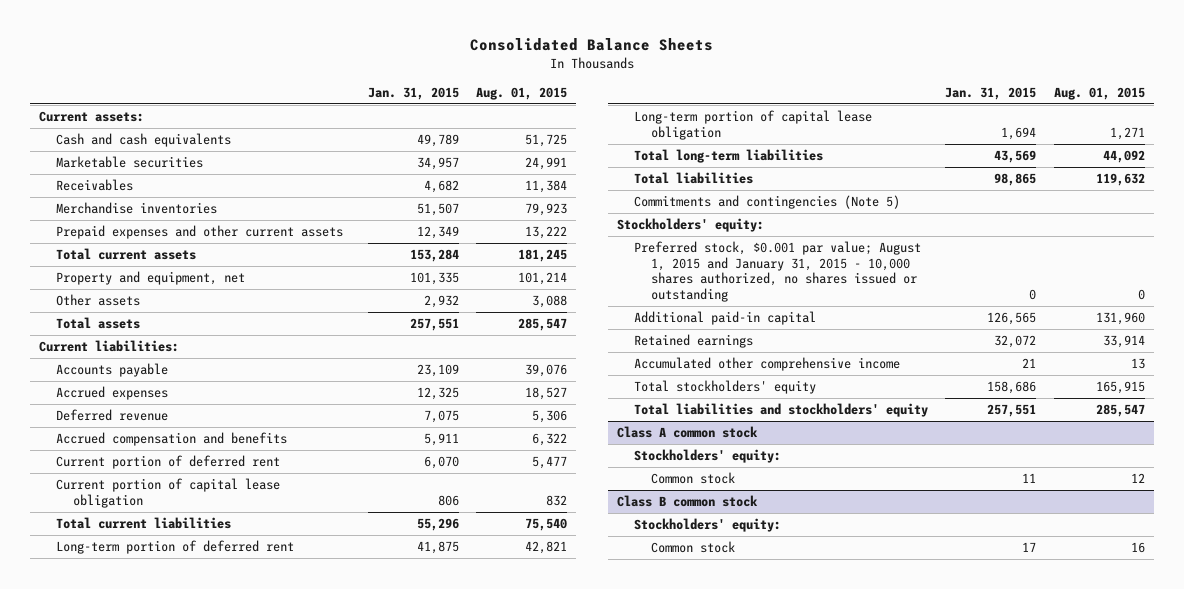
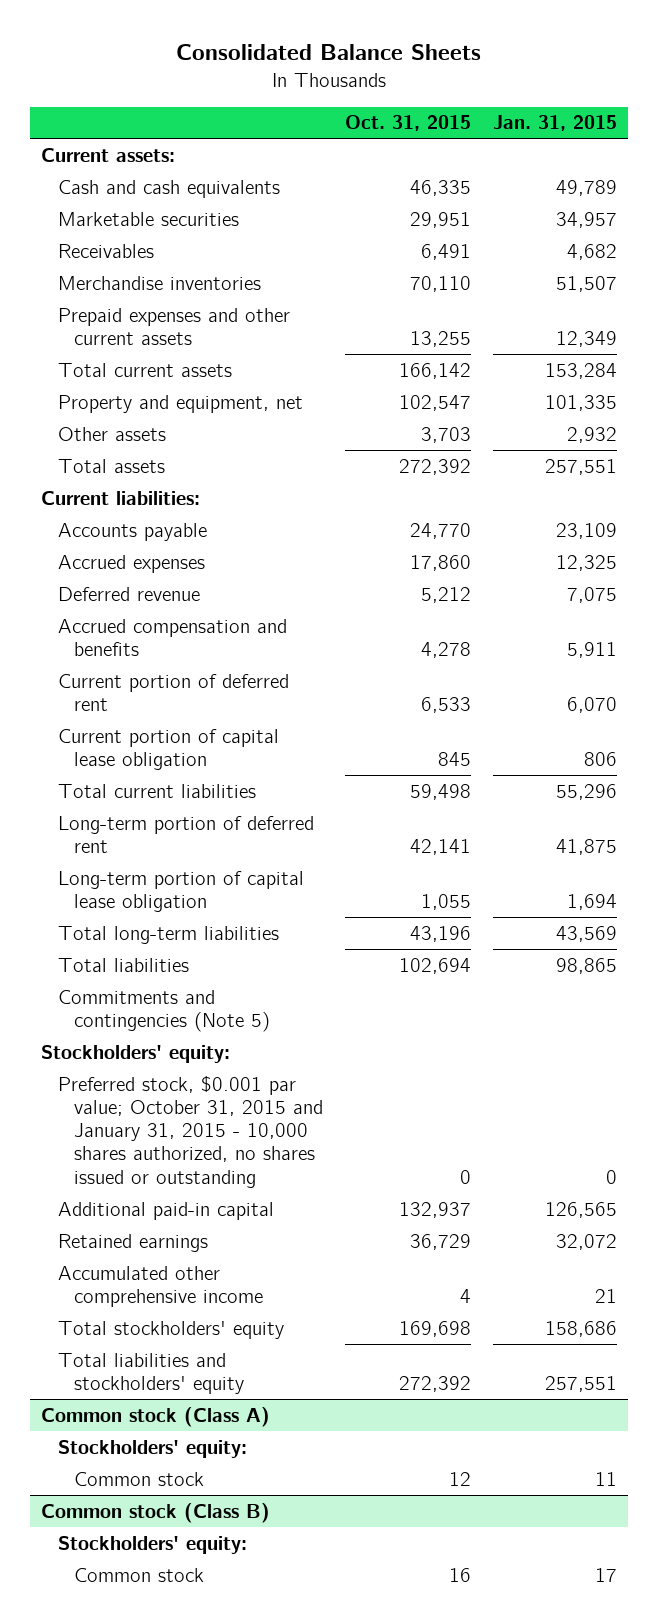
- | Jan. 31, 2015 | Aug. 01, 2015
+ | Oct. 31, 2015 | Jan. 31, 2015
- Preferred stock, $0.001 par value; August 1, 2015 and January 31, 2015 - 10,000 shares authorized, no shares issued or outstanding | 0 | 0
+ Preferred stock, $0.001 par value; October 31, 2015 and January 31, 2015 - 10,000 shares authorized, no shares issued or outstanding | 0 | 0
- Class A common stock
+ Common stock (Class A)
- Class B common stock
+ Common stock (Class B)

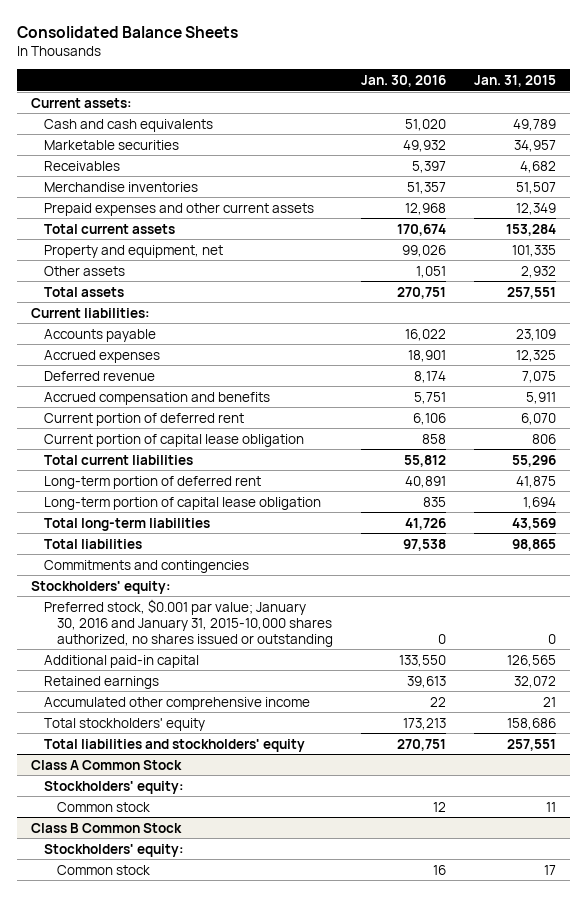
- | Oct. 31, 2015 | Jan. 31, 2015
+ | Jan. 30, 2016 | Jan. 31, 2015
- Commitments and contingencies (Note 5)
+ Commitments and contingencies
- Preferred stock, $0.001 par value; October 31, 2015 and January 31, 2015 - 10,000 shares authorized, no shares issued or outstanding | 0 | 0
+ Preferred stock, $0.001 par value; January 30, 2016 and January 31, 2015-10,000 shares authorized, no shares issued or outstanding | 0 | 0
- Common stock (Class A)
+ Class A Common Stock
- Common stock (Class B)
+ Class B Common Stock

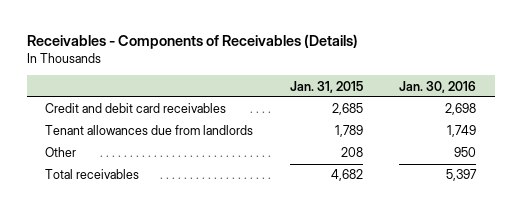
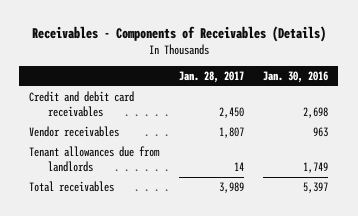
- | Jan. 31, 2015 | Jan. 30, 2016
+ | Jan. 28, 2017 | Jan. 30, 2016
+ Vendor receivables | 1,807 | 963
- Other | 208 | 950

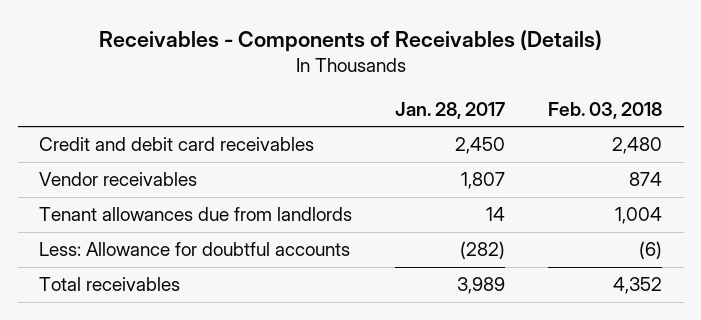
- | Jan. 28, 2017 | Jan. 30, 2016
+ | Jan. 28, 2017 | Feb. 03, 2018
+ Less: Allowance for doubtful accounts | (282) | (6)

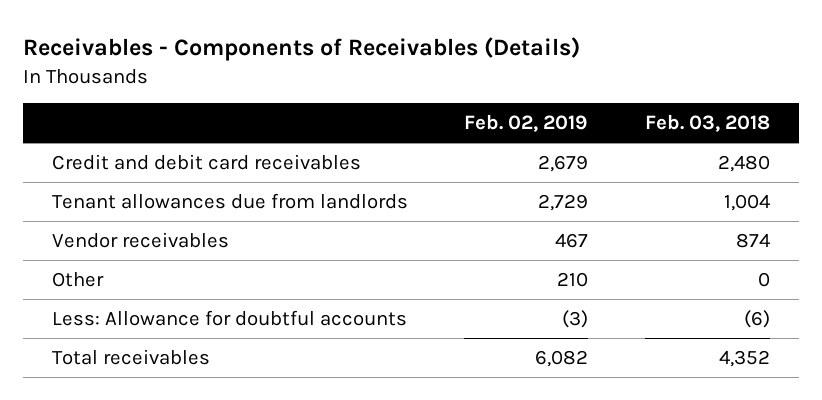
- | Jan. 28, 2017 | Feb. 03, 2018
+ | Feb. 02, 2019 | Feb. 03, 2018
moved down: Vendor receivables | 467 | 874
+ Other | 210 | 0

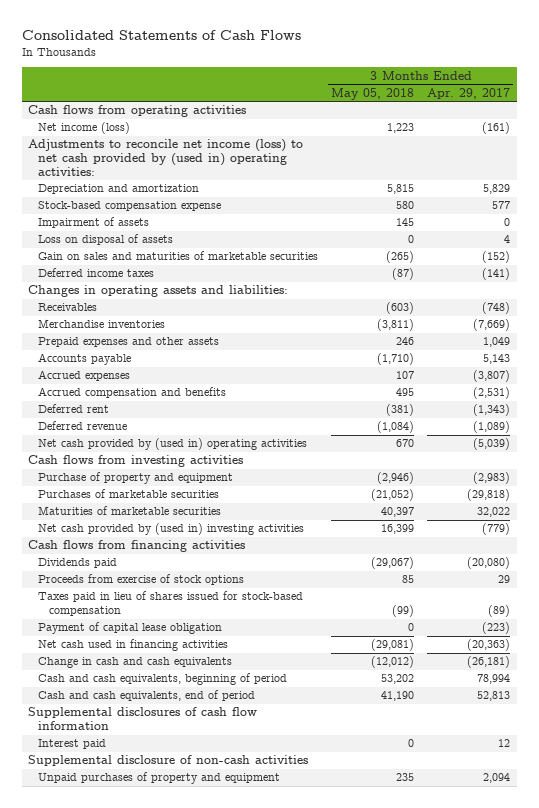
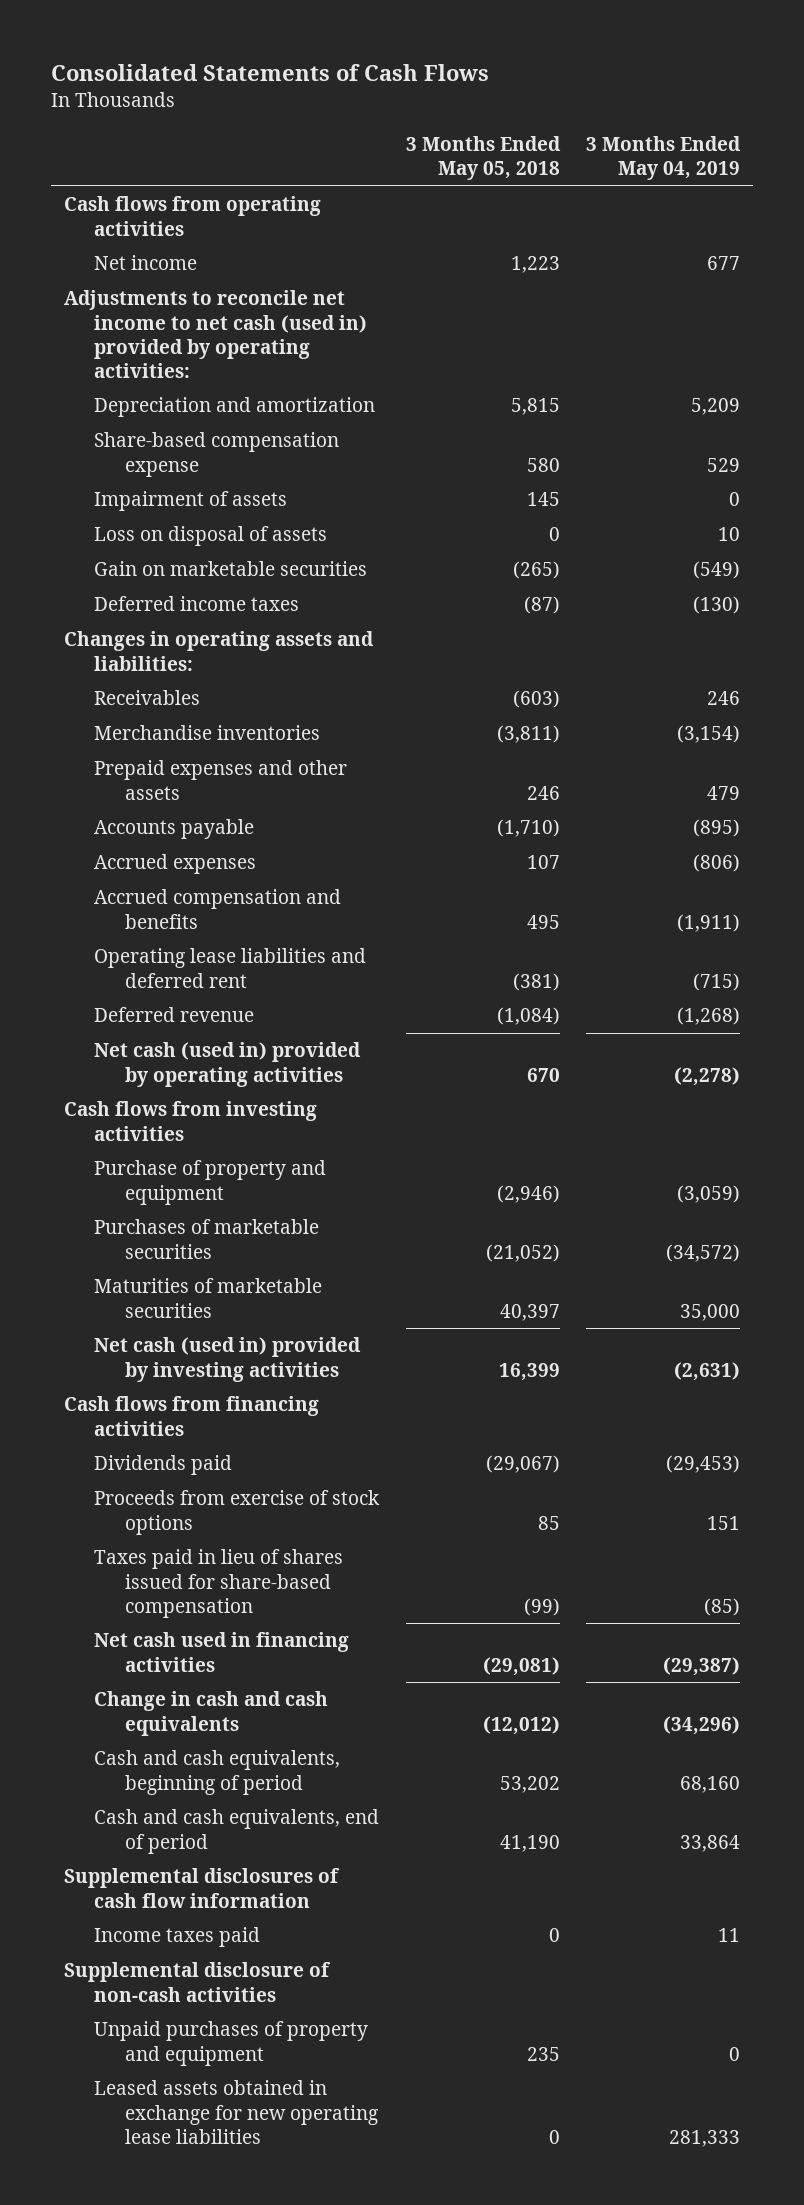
- | 3 Months Ended May 05, 2018 | 3 Months Ended Apr. 29, 2017
+ | 3 Months Ended May 05, 2018 | 3 Months Ended May 04, 2019
- Net income (loss) | 1,223 | (161)
- Adjustments to reconcile net income (loss) to net cash provided by (used in) operating activities:
+ Net income | 1,223 | 677
+ Adjustments to reconcile net income to net cash (used in) provided by operating activities:
- Stock-based compensation expense | 580 | 577
+ Share-based compensation expense | 580 | 529
- Gain on sales and maturities of marketable securities | (265) | (152)
+ Gain on marketable securities | (265) | (549)
- Deferred rent | (381) | (1,343)
+ Operating lease liabilities and deferred rent | (381) | (715)
- Net cash provided by (used in) operating activities | 670 | (5,039)
+ Net cash (used in) provided by operating activities | 670 | (2,278)
- Net cash provided by (used in) investing activities | 16,399 | (779)
+ Net cash (used in) provided by investing activities | 16,399 | (2,631)
- Taxes paid in lieu of shares issued for stock-based compensation | (99) | (89)
- Payment of capital lease obligation | 0 | (223)
+ Taxes paid in lieu of shares issued for share-based compensation | (99) | (85)
- Interest paid | 0 | 12
+ Income taxes paid | 0 | 11
+ Leased assets obtained in exchange for new operating lease liabilities | 0 | 281,333

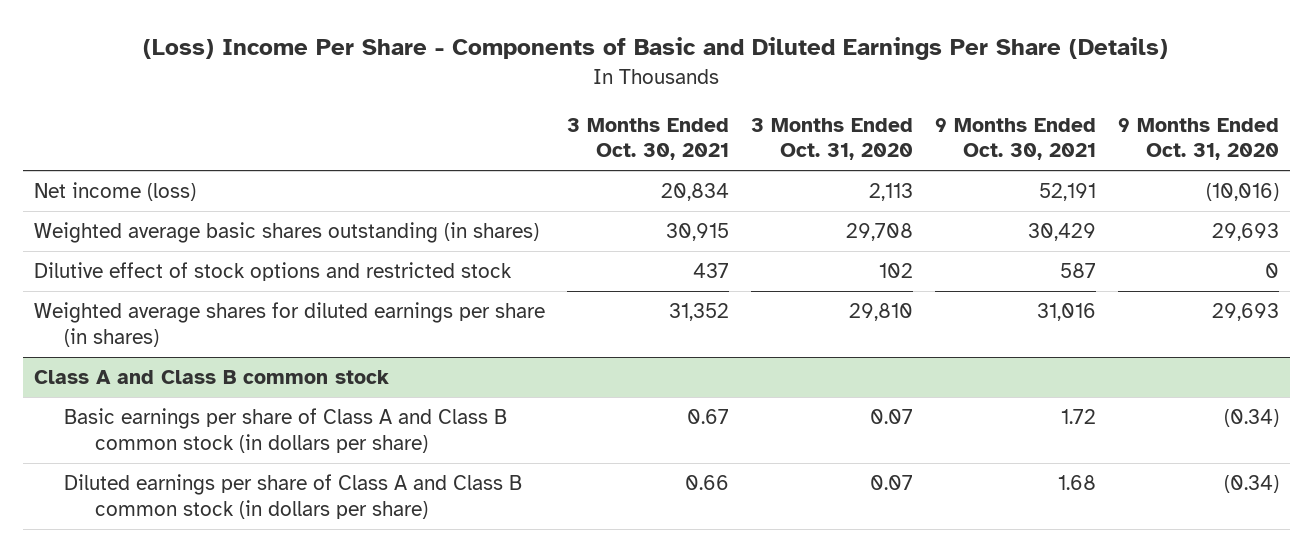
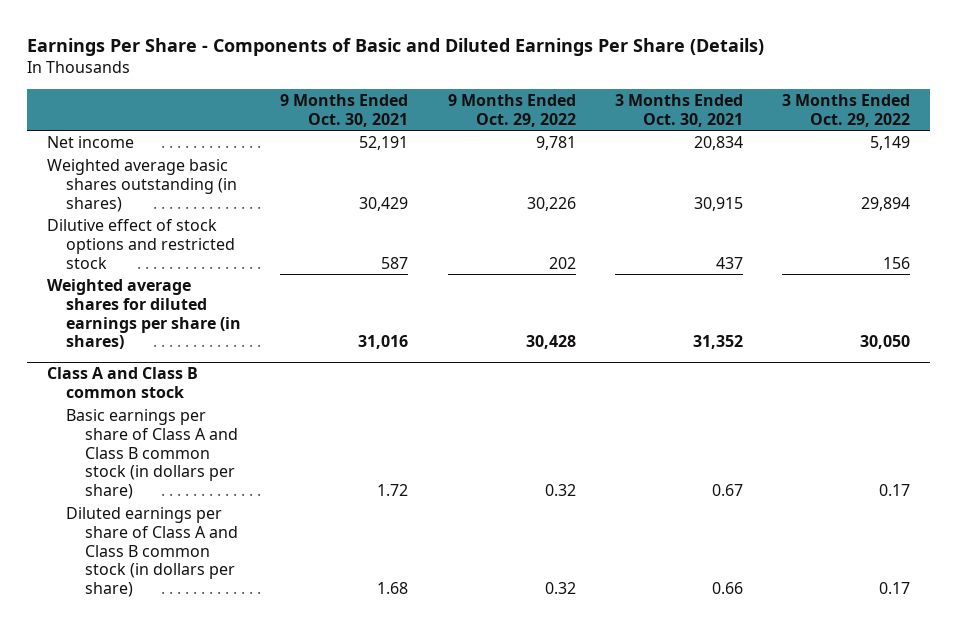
- (Loss) Income Per Share - Components of Basic and Diluted Earnings Per Share (Details)
+ Earnings Per Share - Components of Basic and Diluted Earnings Per Share (Details)
- | 3 Months Ended Oct. 30, 2021 | 3 Months Ended Oct. 31, 2020 | 9 Months Ended Oct. 30, 2021 | 9 Months Ended Oct. 31, 2020
+ | 9 Months Ended Oct. 30, 2021 | 9 Months Ended Oct. 29, 2022 | 3 Months Ended Oct. 30, 2021 | 3 Months Ended Oct. 29, 2022
- Net income (loss) | 20,834 | 2,113 | 52,191 | (10,016)
+ Net income | 52,191 | 9,781 | 20,834 | 5,149

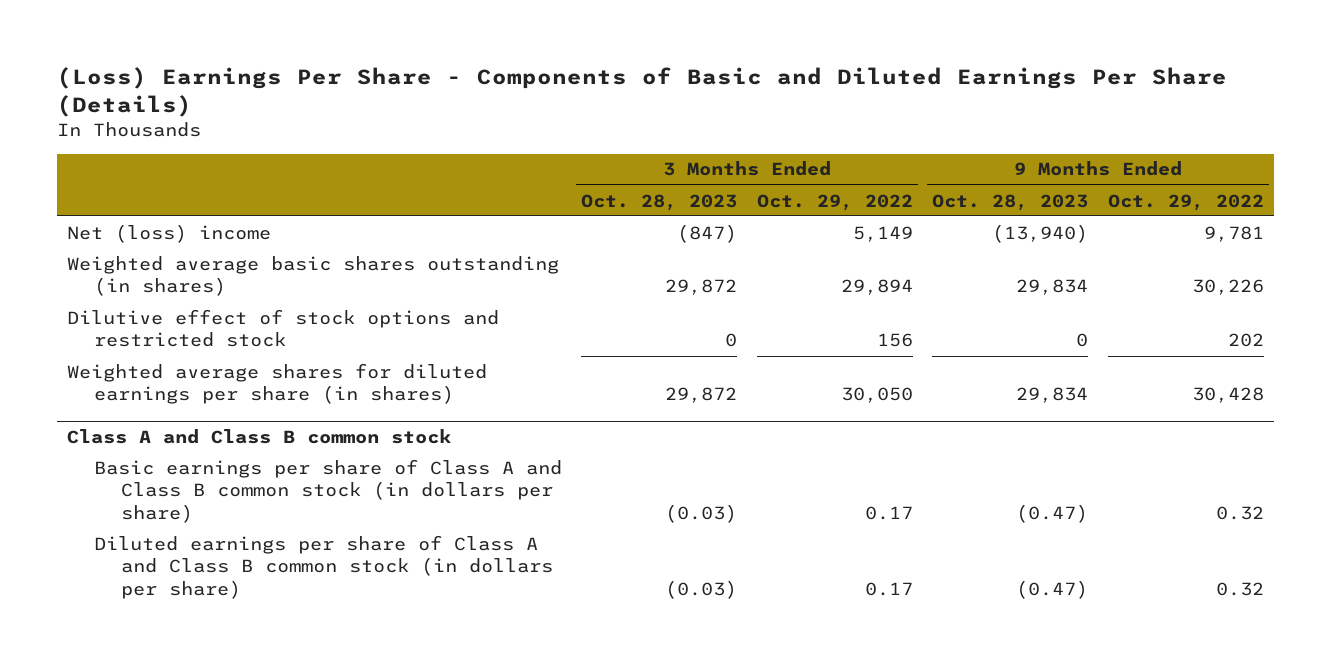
- Earnings Per Share - Components of Basic and Diluted Earnings Per Share (Details)
+ (Loss) Earnings Per Share - Components of Basic and Diluted Earnings Per Share (Details)
- | 9 Months Ended Oct. 30, 2021 | 9 Months Ended Oct. 29, 2022 | 3 Months Ended Oct. 30, 2021 | 3 Months Ended Oct. 29, 2022
+ | 3 Months Ended Oct. 28, 2023 | 3 Months Ended Oct. 29, 2022 | 9 Months Ended Oct. 28, 2023 | 9 Months Ended Oct. 29, 2022
- Net income | 52,191 | 9,781 | 20,834 | 5,149
+ Net (loss) income | (847) | 5,149 | (13,940) | 9,781

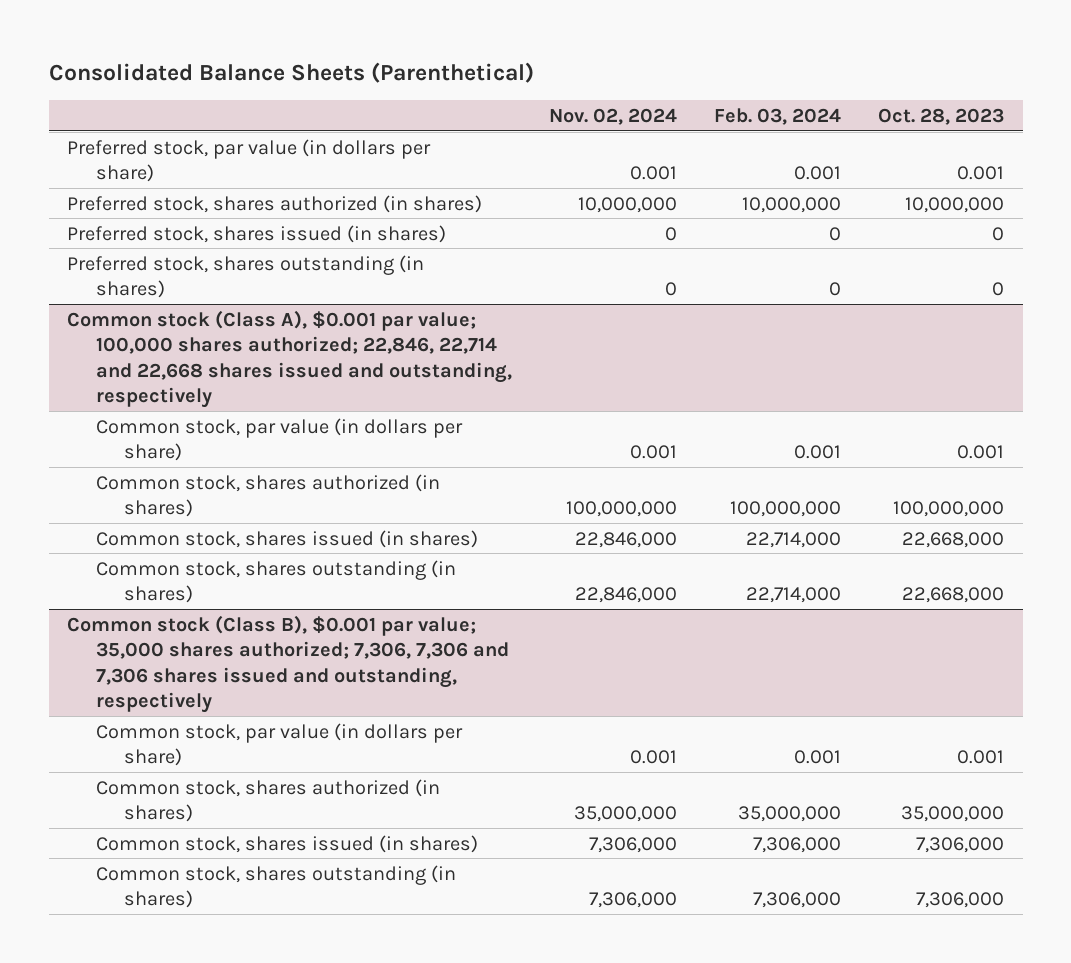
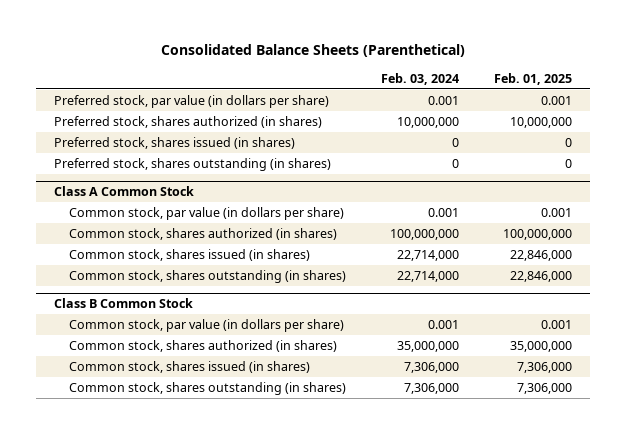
- | Nov. 02, 2024 | Feb. 03, 2024 | Oct. 28, 2023
+ | Feb. 03, 2024 | Feb. 01, 2025
- Common stock (Class A), $0.001 par value; 100,000 shares authorized; 22,846, 22,714 and 22,668 shares issued and outstanding, respectively
+ Class A Common Stock
- Common stock (Class B), $0.001 par value; 35,000 shares authorized; 7,306, 7,306 and 7,306 shares issued and outstanding, respectively
+ Class B Common Stock

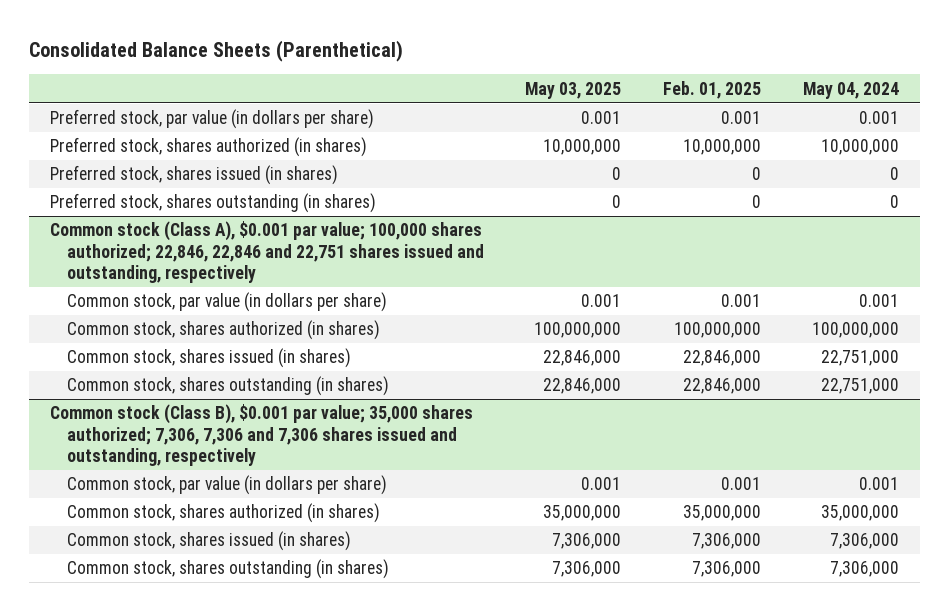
- | Feb. 03, 2024 | Feb. 01, 2025
+ | May 03, 2025 | Feb. 01, 2025 | May 04, 2024
- Class A Common Stock
+ Common stock (Class A), $0.001 par value; 100,000 shares authorized; 22,846, 22,846 and 22,751 shares issued and outstanding, respectively
- Class B Common Stock
+ Common stock (Class B), $0.001 par value; 35,000 shares authorized; 7,306, 7,306 and 7,306 shares issued and outstanding, respectively

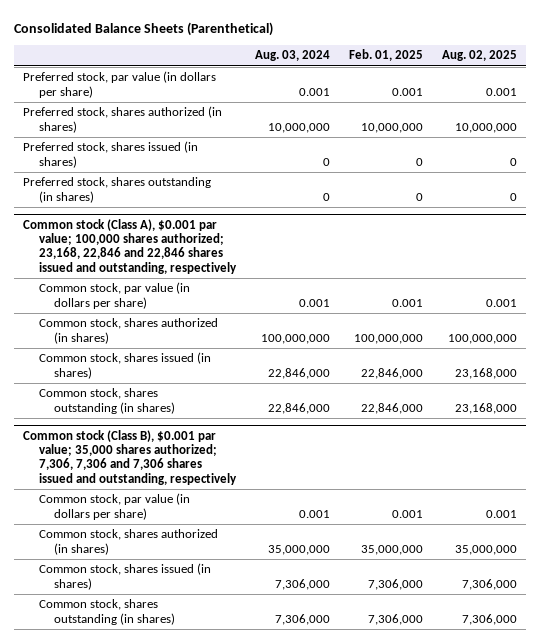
- | May 03, 2025 | Feb. 01, 2025 | May 04, 2024
+ | Aug. 03, 2024 | Feb. 01, 2025 | Aug. 02, 2025
- Common stock (Class A), $0.001 par value; 100,000 shares authorized; 22,846, 22,846 and 22,751 shares issued and outstanding, respectively
+ Common stock (Class A), $0.001 par value; 100,000 shares authorized; 23,168, 22,846 and 22,846 shares issued and outstanding, respectively

